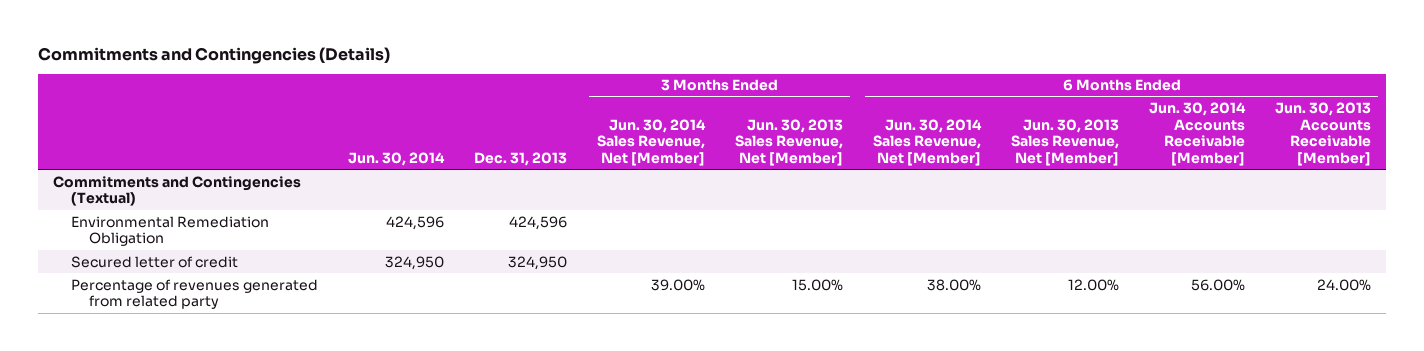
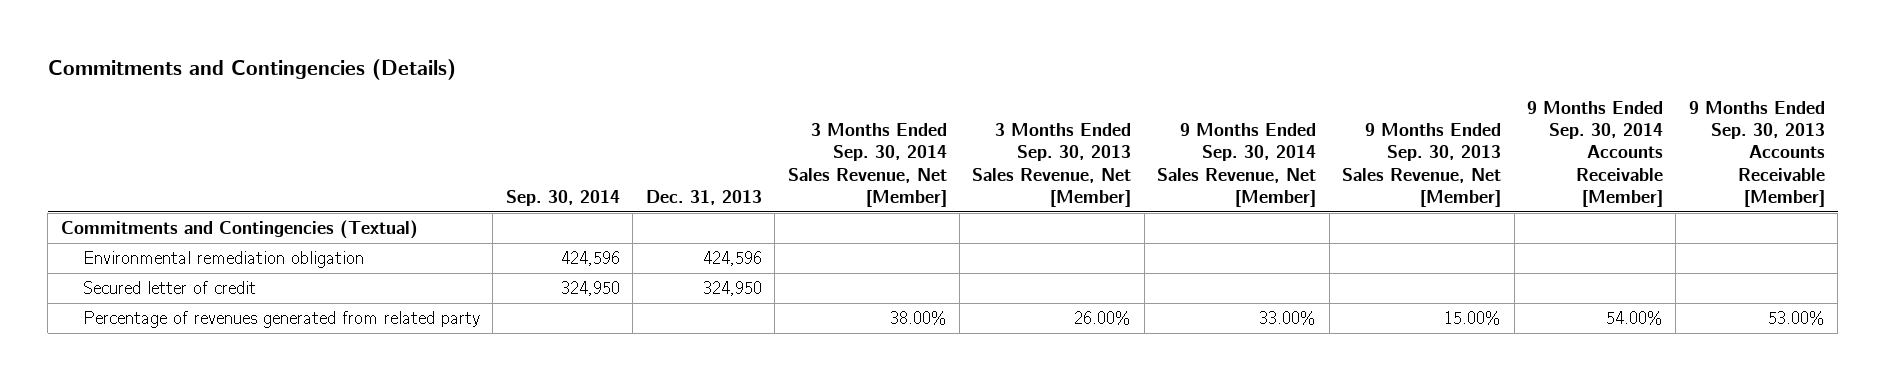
- | Jun. 30, 2014 | Dec. 31, 2013 | 3 Months Ended Jun. 30, 2014 Sales Revenue, Net [Member] | 3 Months Ended Jun. 30, 2013 Sales Revenue, Net [Member] | 6 Months Ended Jun. 30, 2014 Sales Revenue, Net [Member] | 6 Months Ended Jun. 30, 2013 Sales Revenue, Net [Member] | 6 Months Ended Jun. 30, 2014 Accounts Receivable [Member] | 6 Months Ended Jun. 30, 2013 Accounts Receivable [Member]
+ | Sep. 30, 2014 | Dec. 31, 2013 | 3 Months Ended Sep. 30, 2014 Sales Revenue, Net [Member] | 3 Months Ended Sep. 30, 2013 Sales Revenue, Net [Member] | 9 Months Ended Sep. 30, 2014 Sales Revenue, Net [Member] | 9 Months Ended Sep. 30, 2013 Sales Revenue, Net [Member] | 9 Months Ended Sep. 30, 2014 Accounts Receivable [Member] | 9 Months Ended Sep. 30, 2013 Accounts Receivable [Member]
- Environmental Remediation Obligation | 424,596 | 424,596 | | | | | |
+ Environmental remediation obligation | 424,596 | 424,596 | | | | | |

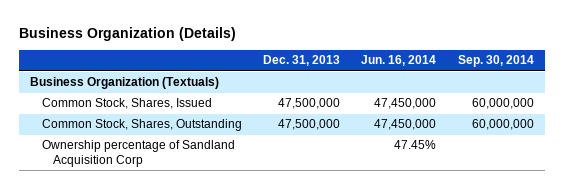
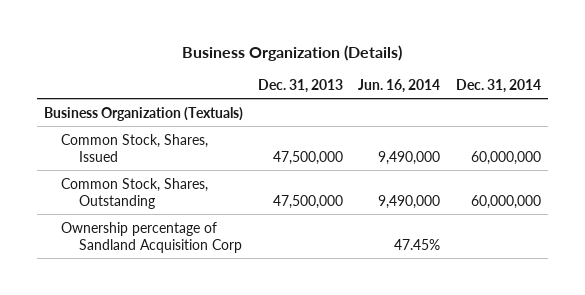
- | Dec. 31, 2013 | Jun. 16, 2014 | Sep. 30, 2014
+ | Dec. 31, 2013 | Jun. 16, 2014 | Dec. 31, 2014
- Common Stock, Shares, Issued | 47,500,000 | 47,450,000 | 60,000,000
- Common Stock, Shares, Outstanding | 47,500,000 | 47,450,000 | 60,000,000
+ Common Stock, Shares, Issued | 47,500,000 | 9,490,000 | 60,000,000
+ Common Stock, Shares, Outstanding | 47,500,000 | 9,490,000 | 60,000,000

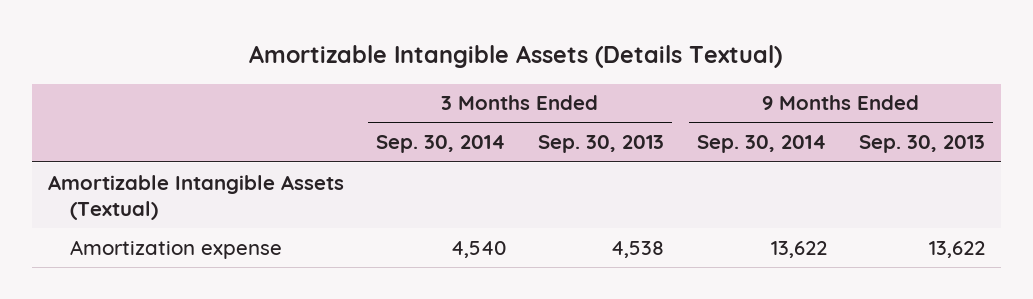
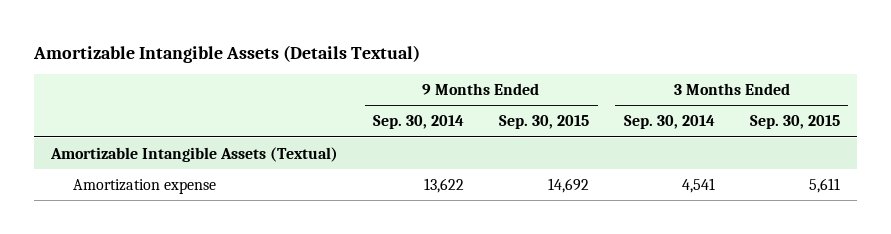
- | 3 Months Ended Sep. 30, 2014 | 3 Months Ended Sep. 30, 2013 | 9 Months Ended Sep. 30, 2014 | 9 Months Ended Sep. 30, 2013
+ | 9 Months Ended Sep. 30, 2014 | 9 Months Ended Sep. 30, 2015 | 3 Months Ended Sep. 30, 2014 | 3 Months Ended Sep. 30, 2015
- Amortization expense | 4,540 | 4,538 | 13,622 | 13,622
+ Amortization expense | 13,622 | 14,692 | 4,541 | 5,611

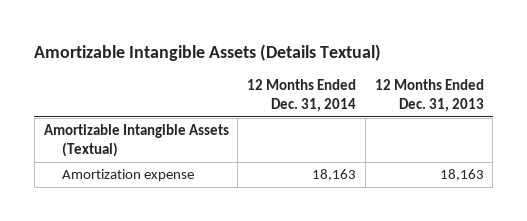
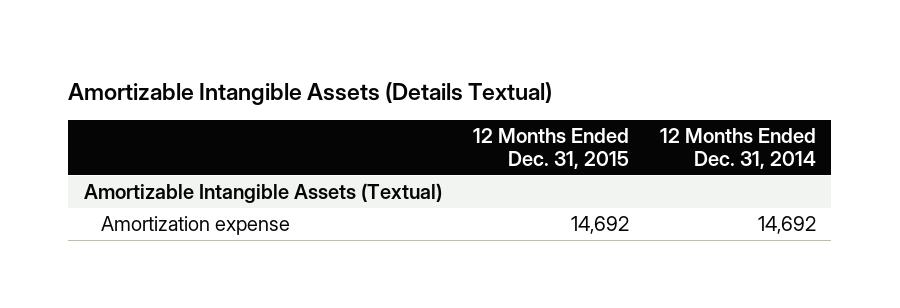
- | 12 Months Ended Dec. 31, 2014 | 12 Months Ended Dec. 31, 2013
+ | 12 Months Ended Dec. 31, 2015 | 12 Months Ended Dec. 31, 2014
- Amortization expense | 18,163 | 18,163
+ Amortization expense | 14,692 | 14,692

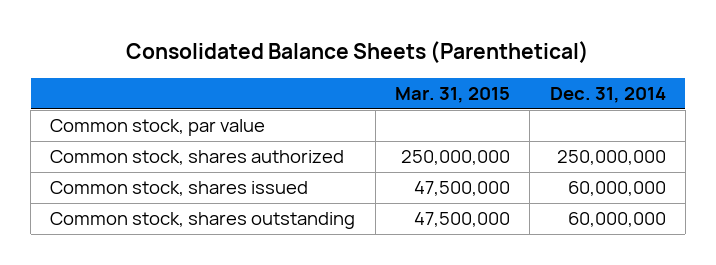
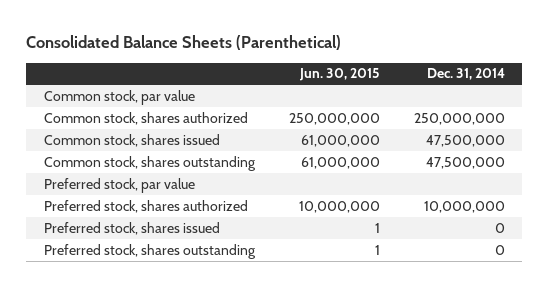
- | Mar. 31, 2015 | Dec. 31, 2014
+ | Jun. 30, 2015 | Dec. 31, 2014
- Common stock, shares issued | 47,500,000 | 60,000,000
- Common stock, shares outstanding | 47,500,000 | 60,000,000
+ Common stock, shares issued | 61,000,000 | 47,500,000
+ Common stock, shares outstanding | 61,000,000 | 47,500,000
+ Preferred stock, par value
+ Preferred stock, shares authorized | 10,000,000 | 10,000,000
+ Preferred stock, shares issued | 1 | 0
+ Preferred stock, shares outstanding | 1 | 0

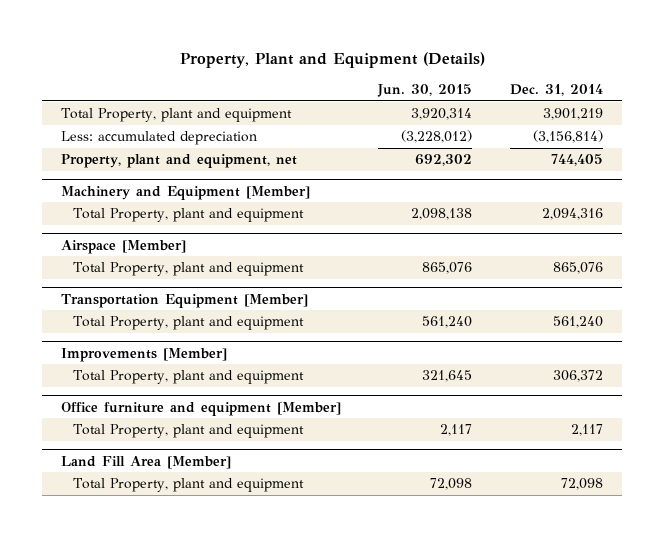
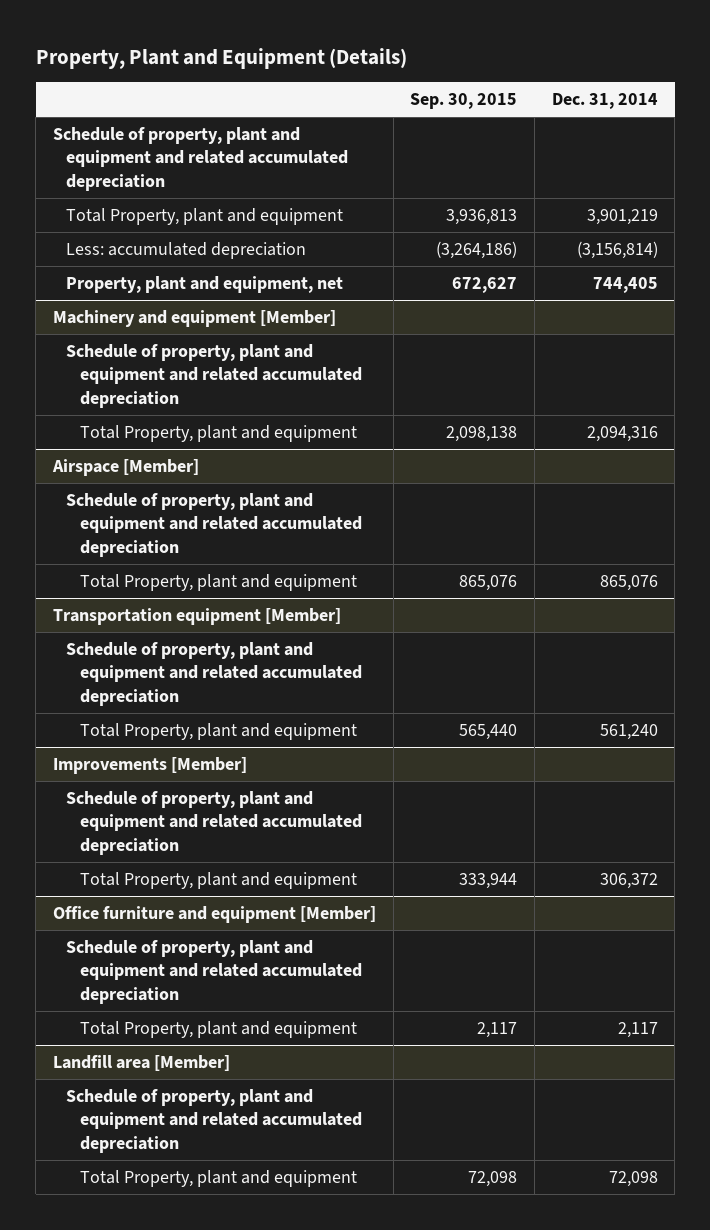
- | Jun. 30, 2015 | Dec. 31, 2014
+ | Sep. 30, 2015 | Dec. 31, 2014
+ Schedule of property, plant and equipment and related accumulated depreciation
- Machinery and Equipment [Member]
+ Machinery and equipment [Member]
+ Schedule of property, plant and equipment and related accumulated depreciation
@ Airspace [Member]
+ Schedule of property, plant and equipment and related accumulated depreciation
- Transportation Equipment [Member]
+ Transportation equipment [Member]
+ Schedule of property, plant and equipment and related accumulated depreciation
@ Improvements [Member]
+ Schedule of property, plant and equipment and related accumulated depreciation
@ Office furniture and equipment [Member]
+ Schedule of property, plant and equipment and related accumulated depreciation
- Land Fill Area [Member]
+ Landfill area [Member]
+ Schedule of property, plant and equipment and related accumulated depreciation

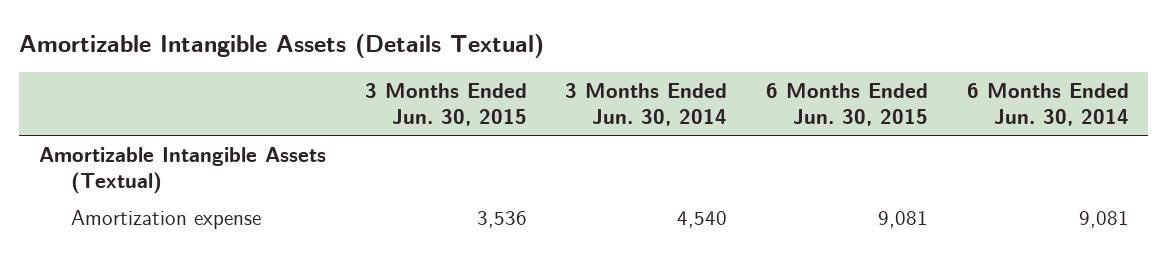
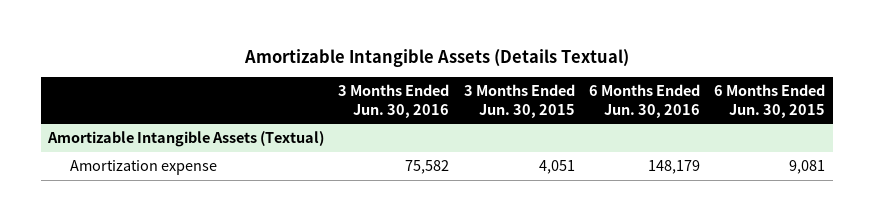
- | 3 Months Ended Jun. 30, 2015 | 3 Months Ended Jun. 30, 2014 | 6 Months Ended Jun. 30, 2015 | 6 Months Ended Jun. 30, 2014
+ | 3 Months Ended Jun. 30, 2016 | 3 Months Ended Jun. 30, 2015 | 6 Months Ended Jun. 30, 2016 | 6 Months Ended Jun. 30, 2015
- Amortization expense | 3,536 | 4,540 | 9,081 | 9,081
+ Amortization expense | 75,582 | 4,051 | 148,179 | 9,081

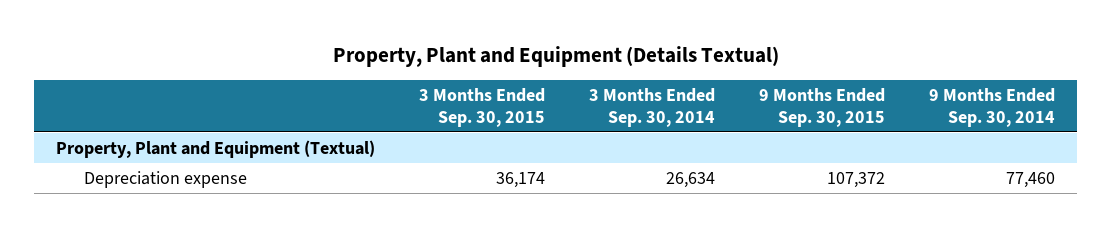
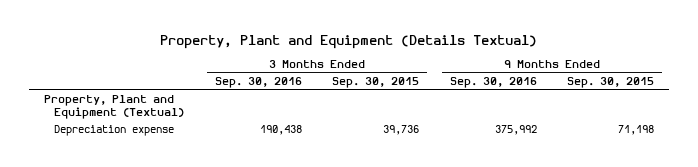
- | 3 Months Ended Sep. 30, 2015 | 3 Months Ended Sep. 30, 2014 | 9 Months Ended Sep. 30, 2015 | 9 Months Ended Sep. 30, 2014
+ | 3 Months Ended Sep. 30, 2016 | 3 Months Ended Sep. 30, 2015 | 9 Months Ended Sep. 30, 2016 | 9 Months Ended Sep. 30, 2015
- Depreciation expense | 36,174 | 26,634 | 107,372 | 77,460
+ Depreciation expense | 190,438 | 39,736 | 375,992 | 71,198

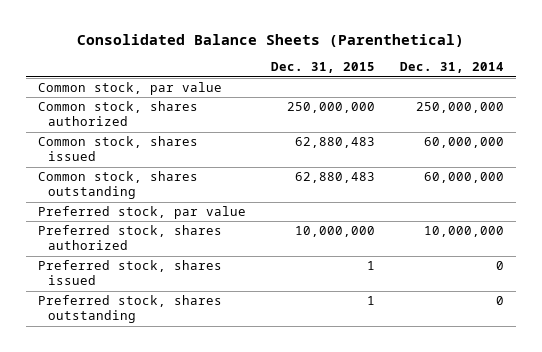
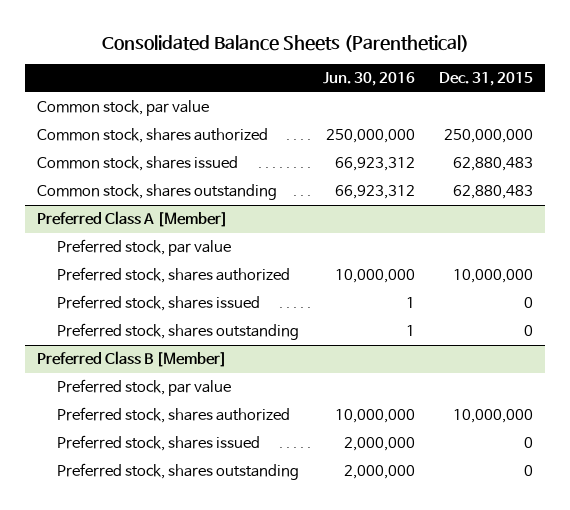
- | Dec. 31, 2015 | Dec. 31, 2014
+ | Jun. 30, 2016 | Dec. 31, 2015
+ Preferred Class A [Member]
- Preferred stock, shares issued | 1 | 0
- Preferred stock, shares outstanding | 1 | 0
+ Preferred stock, shares issued | 1 | 0
+ Preferred stock, shares outstanding | 1 | 0
+ Preferred Class B [Member]
+ Preferred stock, par value
+ Preferred stock, shares authorized | 10,000,000 | 10,000,000
+ Preferred stock, shares issued | 2,000,000 | 0
+ Preferred stock, shares outstanding | 2,000,000 | 0

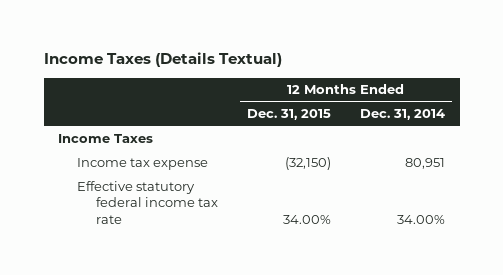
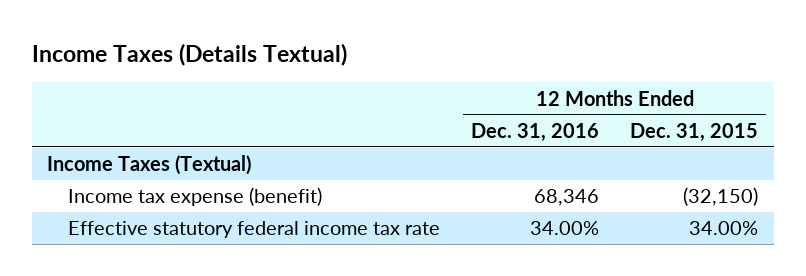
- | 12 Months Ended Dec. 31, 2015 | 12 Months Ended Dec. 31, 2014
+ | 12 Months Ended Dec. 31, 2016 | 12 Months Ended Dec. 31, 2015
- Income Taxes
- Income tax expense | (32,150) | 80,951
+ Income Taxes (Textual)
+ Income tax expense (benefit) | 68,346 | (32,150)

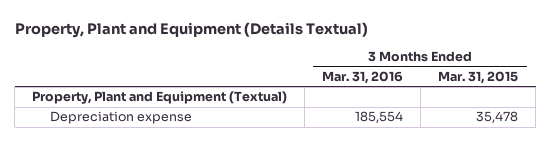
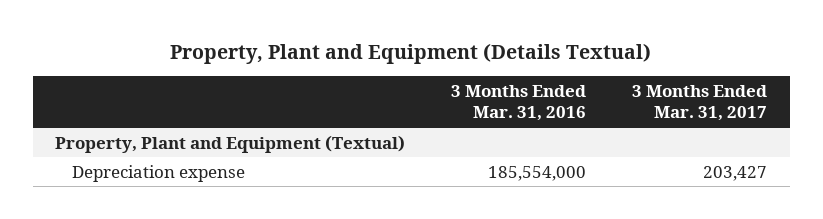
- | 3 Months Ended Mar. 31, 2016 | 3 Months Ended Mar. 31, 2015
+ | 3 Months Ended Mar. 31, 2016 | 3 Months Ended Mar. 31, 2017
- Depreciation expense | 185,554 | 35,478
+ Depreciation expense | 185,554,000 | 203,427

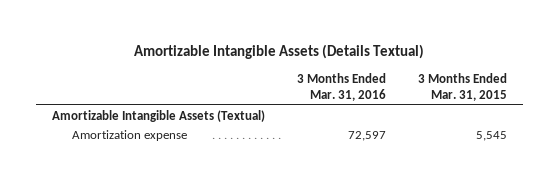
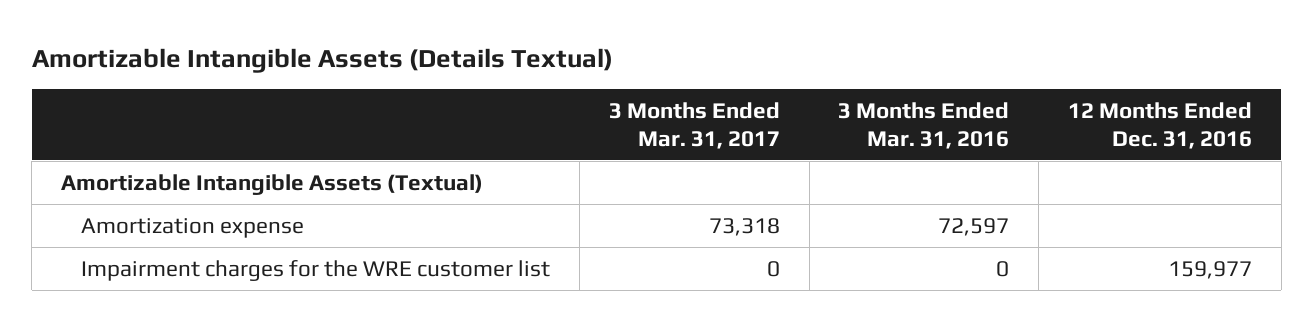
- | 3 Months Ended Mar. 31, 2016 | 3 Months Ended Mar. 31, 2015
+ | 3 Months Ended Mar. 31, 2017 | 3 Months Ended Mar. 31, 2016 | 12 Months Ended Dec. 31, 2016
+ Impairment charges for the WRE customer list | 0 | 0 | 159,977

